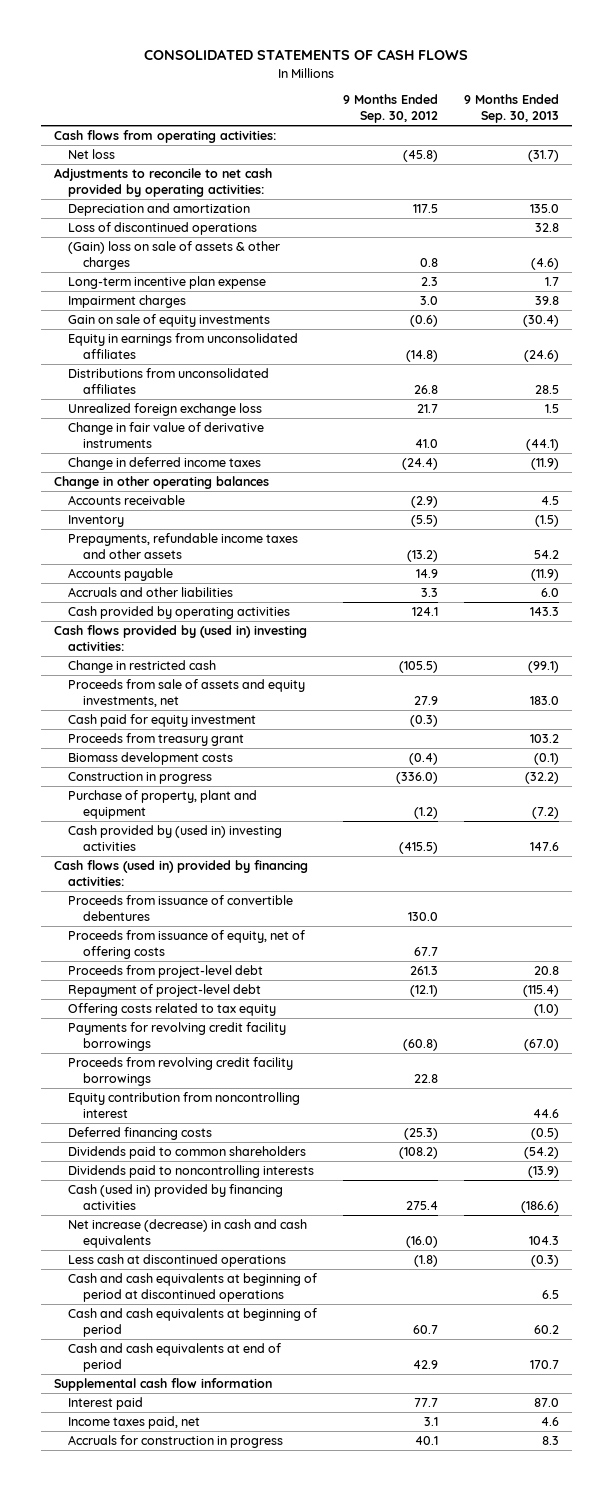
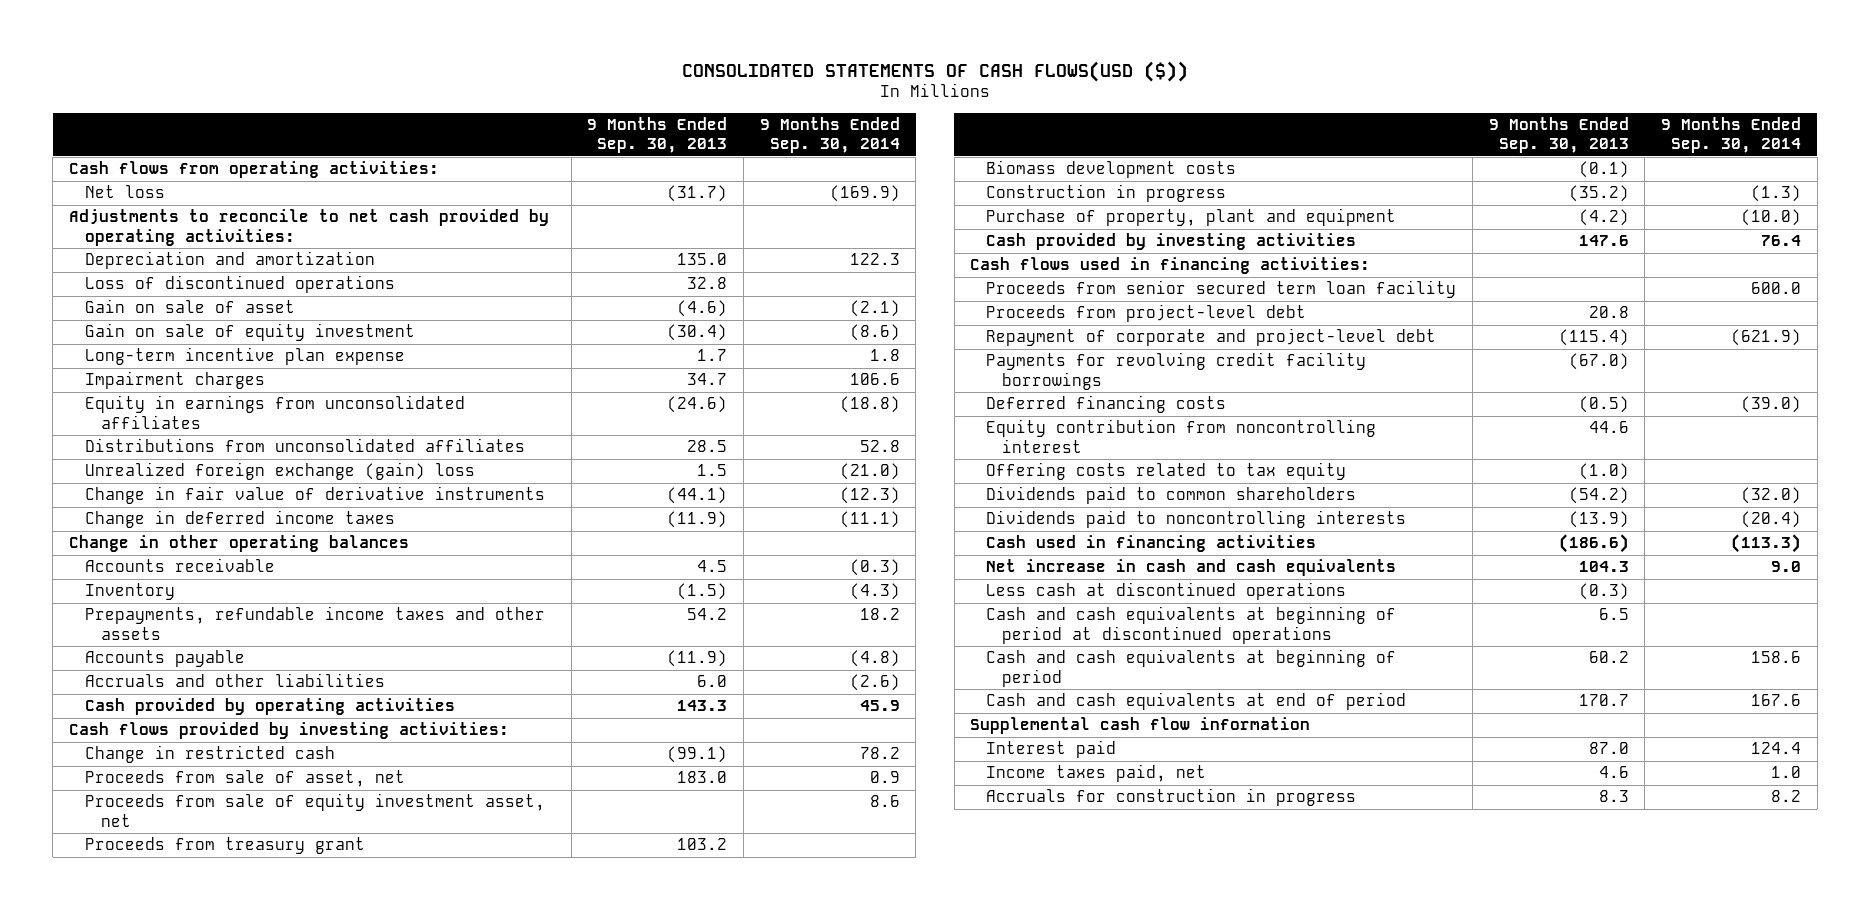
- CONSOLIDATED STATEMENTS OF CASH FLOWS
+ CONSOLIDATED STATEMENTS OF CASH FLOWS(USD ($))
- | 9 Months Ended Sep. 30, 2012 | 9 Months Ended Sep. 30, 2013
+ | 9 Months Ended Sep. 30, 2013 | 9 Months Ended Sep. 30, 2014
- (Gain) loss on sale of assets & other charges | 0.8 | (4.6)
+ Gain on sale of asset | (4.6) | (2.1)
+ Gain on sale of equity investment | (30.4) | (8.6)
- Impairment charges | 3.0 | 39.8
- Gain on sale of equity investments | (0.6) | (30.4)
+ Impairment charges | 34.7 | 106.6
- Unrealized foreign exchange loss | 21.7 | 1.5
+ Unrealized foreign exchange (gain) loss | 1.5 | (21.0)
- Cash flows provided by (used in) investing activities:
+ Cash flows provided by investing activities:
- Proceeds from sale of assets and equity investments, net | 27.9 | 183.0
- Cash paid for equity investment | (0.3) |
+ Proceeds from sale of asset, net | 183.0 | 0.9
+ Proceeds from sale of equity investment asset, net | | 8.6
- Construction in progress | (336.0) | (32.2)
- Purchase of property, plant and equipment | (1.2) | (7.2)
- Cash provided by (used in) investing activities | (415.5) | 147.6
- Cash flows (used in) provided by financing activities:
- Proceeds from issuance of convertible debentures | 130.0 |
- Proceeds from issuance of equity, net of offering costs | 67.7 |
+ Construction in progress | (35.2) | (1.3)
+ Purchase of property, plant and equipment | (4.2) | (10.0)
+ Cash provided by investing activities | 147.6 | 76.4
+ Cash flows used in financing activities:
+ Proceeds from senior secured term loan facility | | 600.0
- Repayment of project-level debt | (12.1) | (115.4)
+ Repayment of corporate and project-level debt | (115.4) | (621.9)
- Proceeds from revolving credit facility borrowings | 22.8 |
moved down: Equity contribution from noncontrolling interest | 44.6 |
moved down: Offering costs related to tax equity | (1.0) |
- Cash (used in) provided by financing activities | 275.4 | (186.6)
- Net increase (decrease) in cash and cash equivalents | (16.0) | 104.3
+ Cash used in financing activities | (186.6) | (113.3)
+ Net increase in cash and cash equivalents | 104.3 | 9.0

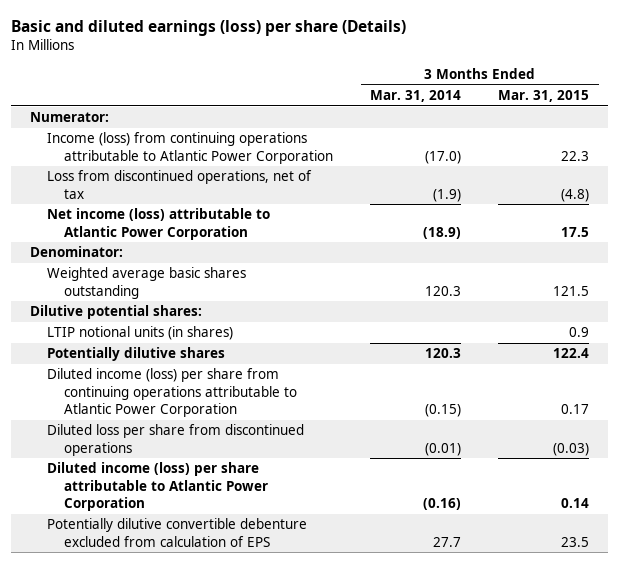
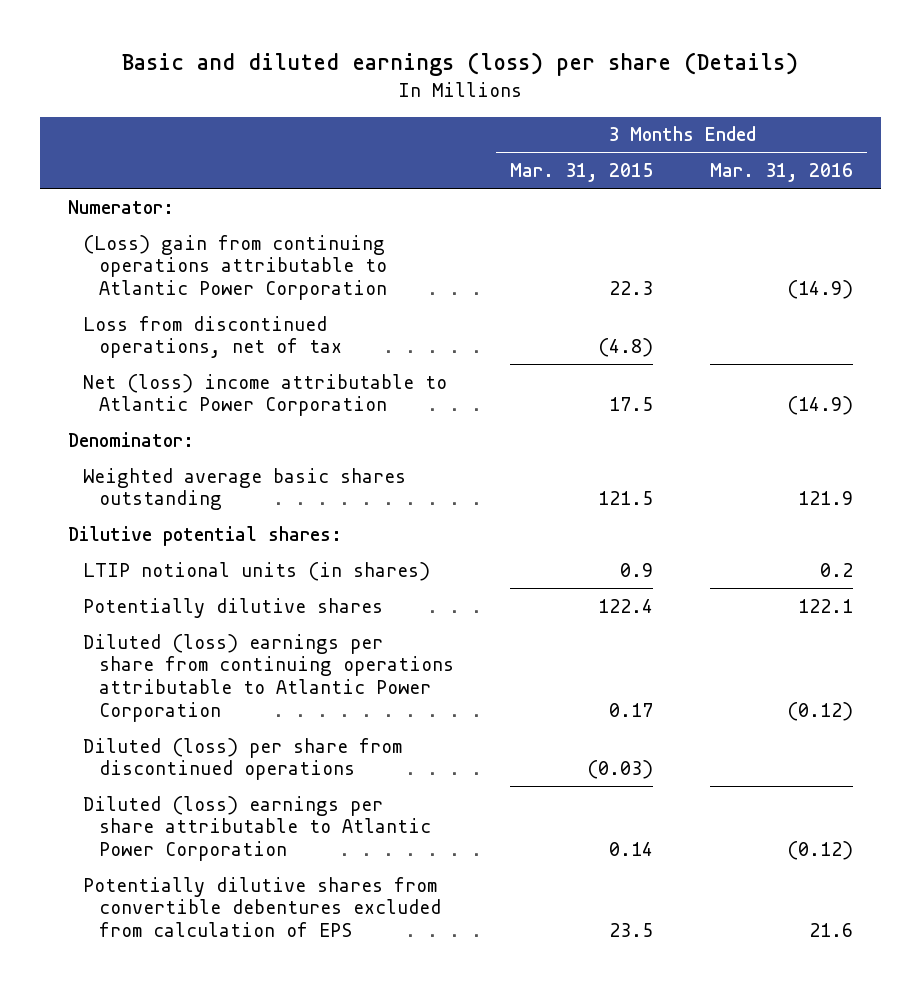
- | 3 Months Ended Mar. 31, 2014 | 3 Months Ended Mar. 31, 2015
+ | 3 Months Ended Mar. 31, 2015 | 3 Months Ended Mar. 31, 2016
- Income (loss) from continuing operations attributable to Atlantic Power Corporation | (17.0) | 22.3
+ (Loss) gain from continuing operations attributable to Atlantic Power Corporation | 22.3 | (14.9)
- Net income (loss) attributable to Atlantic Power Corporation | (18.9) | 17.5
+ Net (loss) income attributable to Atlantic Power Corporation | 17.5 | (14.9)
- Diluted income (loss) per share from continuing operations attributable to Atlantic Power Corporation | (0.15) | 0.17
- Diluted loss per share from discontinued operations | (0.01) | (0.03)
- Diluted income (loss) per share attributable to Atlantic Power Corporation | (0.16) | 0.14
- Potentially dilutive convertible debenture excluded from calculation of EPS | 27.7 | 23.5
+ Diluted (loss) earnings per share from continuing operations attributable to Atlantic Power Corporation | 0.17 | (0.12)
+ Diluted (loss) per share from discontinued operations | (0.03) |
+ Diluted (loss) earnings per share attributable to Atlantic Power Corporation | 0.14 | (0.12)
+ Potentially dilutive shares from convertible debentures excluded from calculation of EPS | 23.5 | 21.6

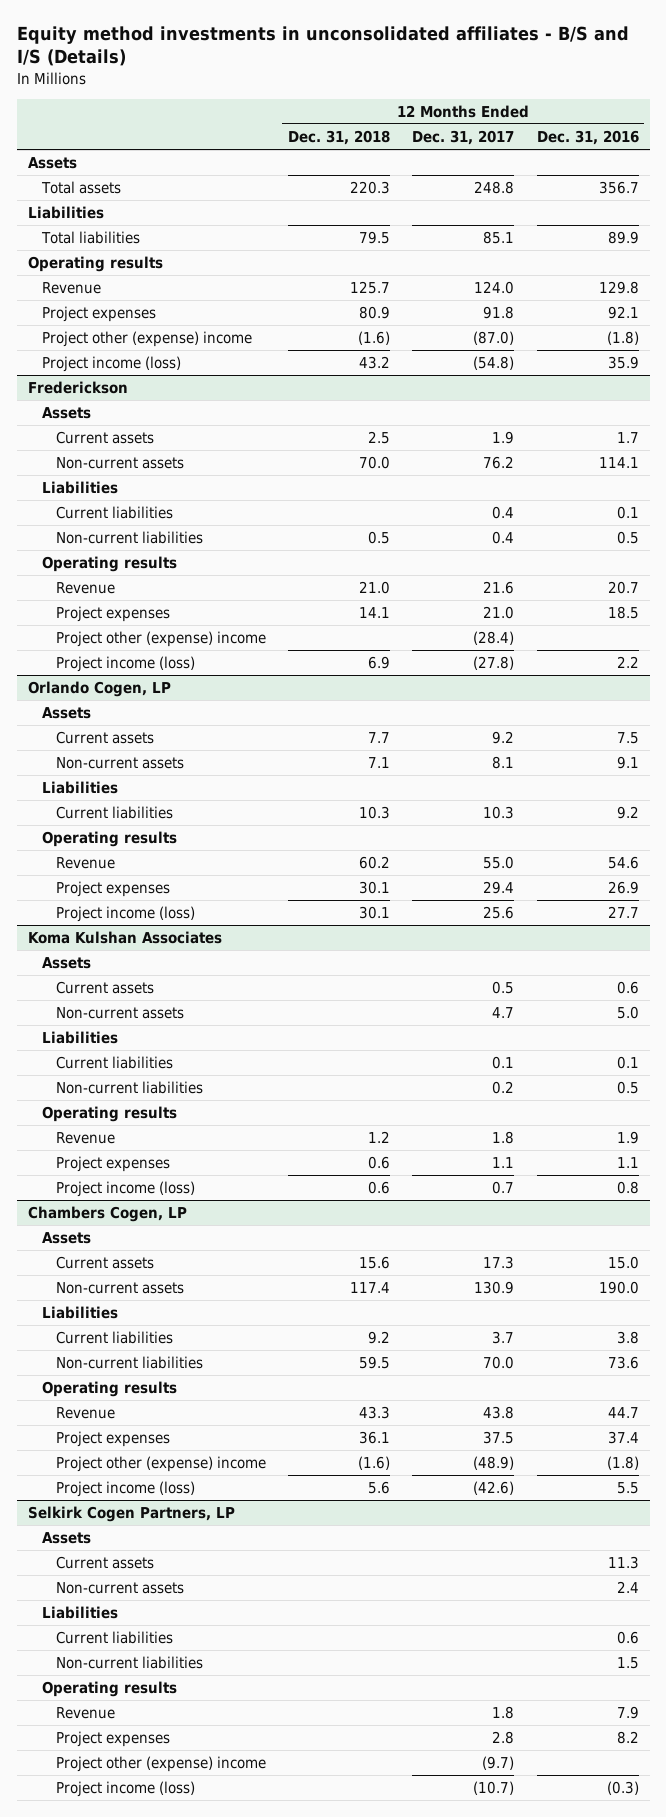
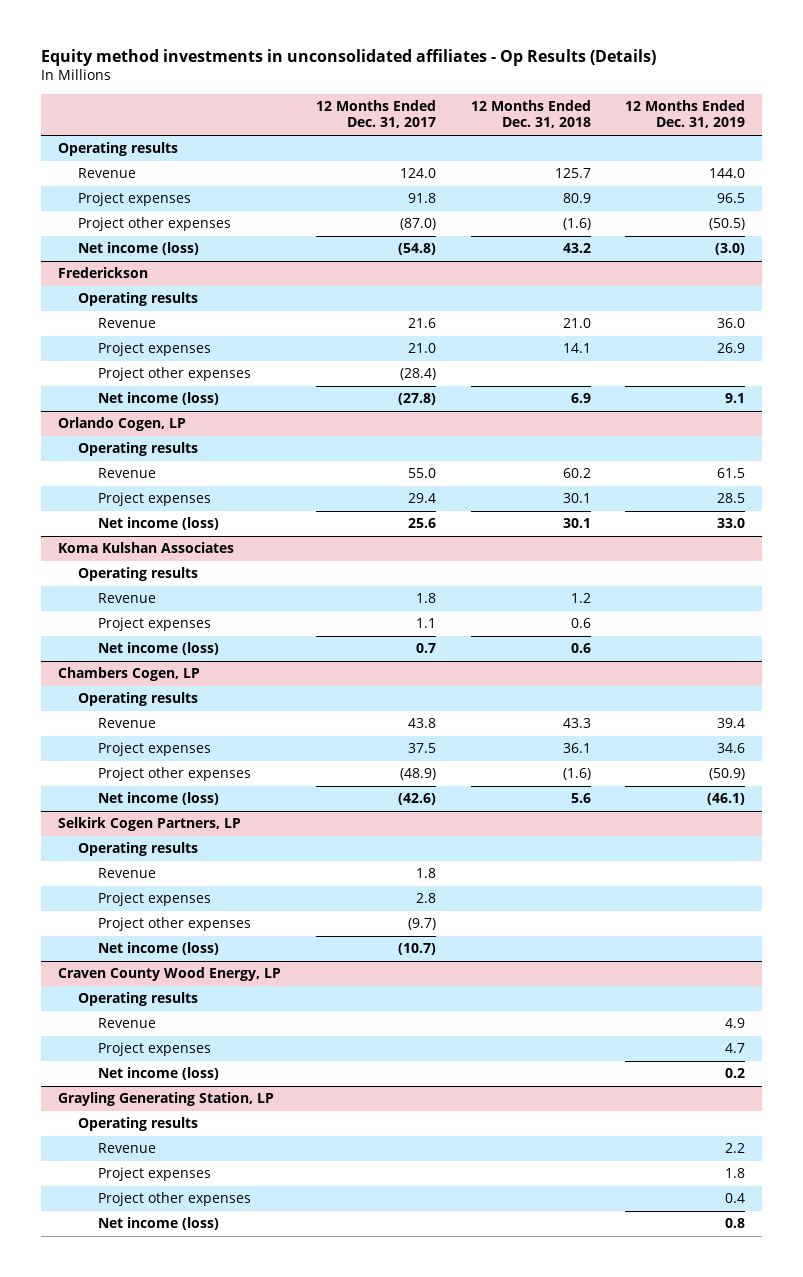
- Equity method investments in unconsolidated affiliates - B/S and I/S (Details)
+ Equity method investments in unconsolidated affiliates - Op Results (Details)
- | 12 Months Ended Dec. 31, 2018 | 12 Months Ended Dec. 31, 2017 | 12 Months Ended Dec. 31, 2016
+ | 12 Months Ended Dec. 31, 2017 | 12 Months Ended Dec. 31, 2018 | 12 Months Ended Dec. 31, 2019
- Assets
- Total assets | 220.3 | 248.8 | 356.7
- Liabilities
- Total liabilities | 79.5 | 85.1 | 89.9
- Project other (expense) income | (1.6) | (87.0) | (1.8)
- Project income (loss) | 43.2 | (54.8) | 35.9
+ Project other expenses | (87.0) | (1.6) | (50.5)
+ Net income (loss) | (54.8) | 43.2 | (3.0)
@ Frederickson
- Assets
- Current assets | 2.5 | 1.9 | 1.7
- Non-current assets | 70.0 | 76.2 | 114.1
- Liabilities
- Current liabilities | | 0.4 | 0.1
- Non-current liabilities | 0.5 | 0.4 | 0.5
- Project other (expense) income | | (28.4) |
- Project income (loss) | 6.9 | (27.8) | 2.2
+ Project other expenses | (28.4) | |
+ Net income (loss) | (27.8) | 6.9 | 9.1
@ Orlando Cogen, LP
- Assets
- Current assets | 7.7 | 9.2 | 7.5
- Non-current assets | 7.1 | 8.1 | 9.1
- Liabilities
- Current liabilities | 10.3 | 10.3 | 9.2
- Project income (loss) | 30.1 | 25.6 | 27.7
+ Net income (loss) | 25.6 | 30.1 | 33.0
@ Koma Kulshan Associates
- Assets
- Current assets | | 0.5 | 0.6
- Non-current assets | | 4.7 | 5.0
- Liabilities
- Current liabilities | | 0.1 | 0.1
- Non-current liabilities | | 0.2 | 0.5
- Project income (loss) | 0.6 | 0.7 | 0.8
+ Net income (loss) | 0.7 | 0.6 |
@ Chambers Cogen, LP
- Assets
- Current assets | 15.6 | 17.3 | 15.0
- Non-current assets | 117.4 | 130.9 | 190.0
- Liabilities
- Current liabilities | 9.2 | 3.7 | 3.8
- Non-current liabilities | 59.5 | 70.0 | 73.6
- Project other (expense) income | (1.6) | (48.9) | (1.8)
- Project income (loss) | 5.6 | (42.6) | 5.5
+ Project other expenses | (48.9) | (1.6) | (50.9)
+ Net income (loss) | (42.6) | 5.6 | (46.1)
@ Selkirk Cogen Partners, LP
- Assets
- Current assets | | | 11.3
- Non-current assets | | | 2.4
- Liabilities
- Current liabilities | | | 0.6
- Non-current liabilities | | | 1.5
- Project other (expense) income | | (9.7) |
- Project income (loss) | | (10.7) | (0.3)
+ Project other expenses | (9.7) | |
+ Net income (loss) | (10.7) | |
+ Craven County Wood Energy, LP
+ Operating results
+ Revenue | | | 4.9
+ Project expenses | | | 4.7
+ Net income (loss) | | | 0.2
+ Grayling Generating Station, LP
+ Operating results
+ Revenue | | | 2.2
+ Project expenses | | | 1.8
+ Project other expenses | | | 0.4
+ Net income (loss) | | | 0.8

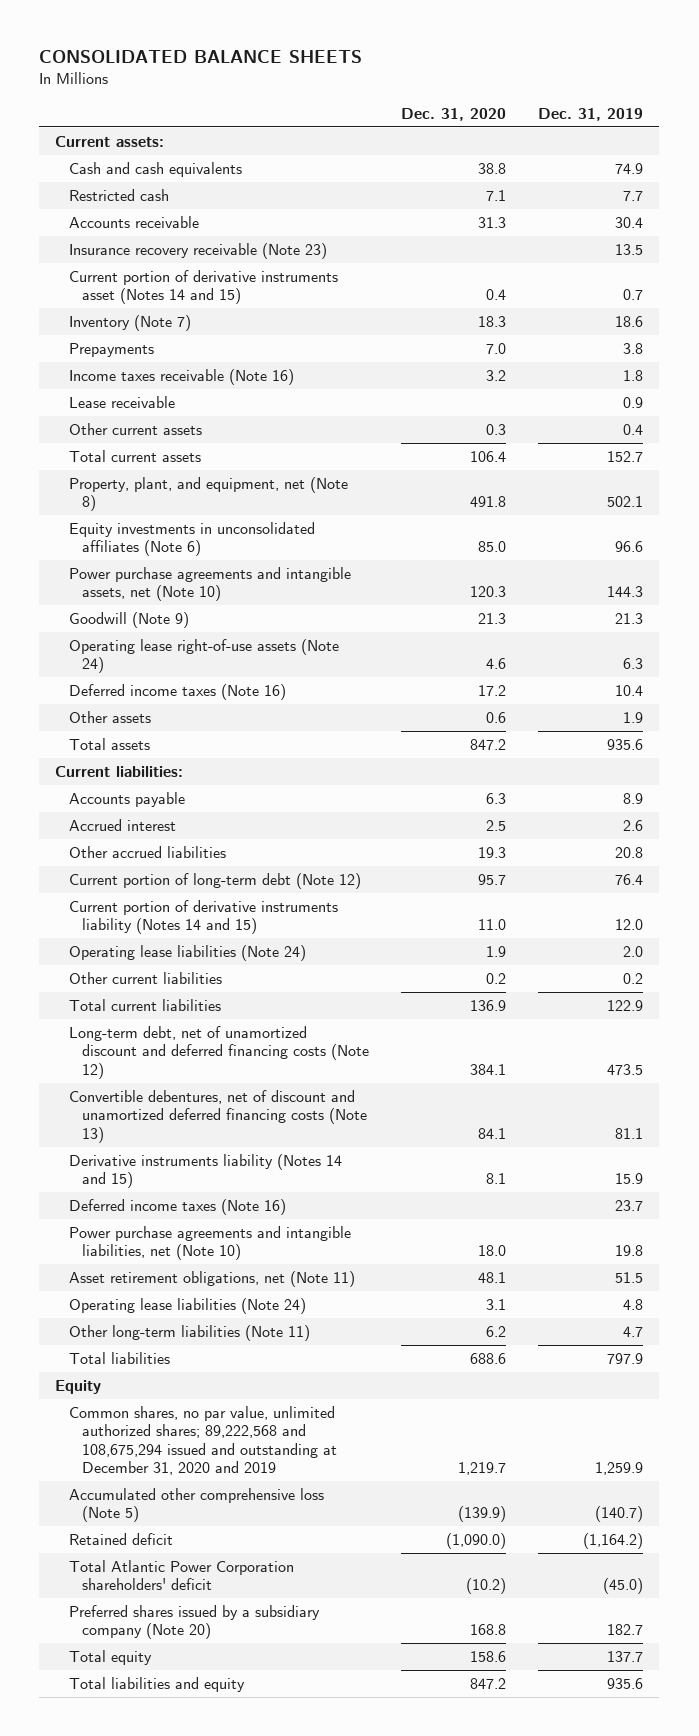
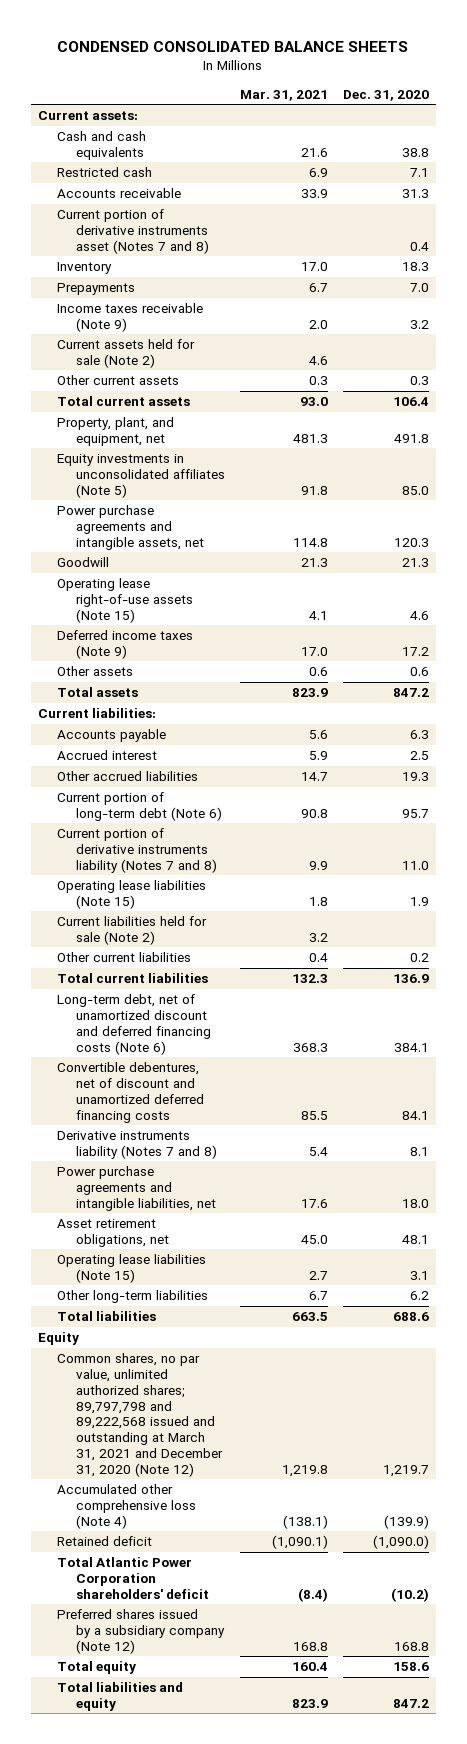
- CONSOLIDATED BALANCE SHEETS
+ CONDENSED CONSOLIDATED BALANCE SHEETS
- | Dec. 31, 2020 | Dec. 31, 2019
+ | Mar. 31, 2021 | Dec. 31, 2020
- Insurance recovery receivable (Note 23) | | 13.5
- Current portion of derivative instruments asset (Notes 14 and 15) | 0.4 | 0.7
- Inventory (Note 7) | 18.3 | 18.6
+ Current portion of derivative instruments asset (Notes 7 and 8) | | 0.4
+ Inventory | 17.0 | 18.3
- Income taxes receivable (Note 16) | 3.2 | 1.8
- Lease receivable | | 0.9
+ Income taxes receivable (Note 9) | 2.0 | 3.2
+ Current assets held for sale (Note 2) | 4.6 |
- Property, plant, and equipment, net (Note 8) | 491.8 | 502.1
- Equity investments in unconsolidated affiliates (Note 6) | 85.0 | 96.6
- Power purchase agreements and intangible assets, net (Note 10) | 120.3 | 144.3
- Goodwill (Note 9) | 21.3 | 21.3
- Operating lease right-of-use assets (Note 24) | 4.6 | 6.3
- Deferred income taxes (Note 16) | 17.2 | 10.4
+ Property, plant, and equipment, net | 481.3 | 491.8
+ Equity investments in unconsolidated affiliates (Note 5) | 91.8 | 85.0
+ Power purchase agreements and intangible assets, net | 114.8 | 120.3
+ Goodwill | 21.3 | 21.3
+ Operating lease right-of-use assets (Note 15) | 4.1 | 4.6
+ Deferred income taxes (Note 9) | 17.0 | 17.2
- Current portion of long-term debt (Note 12) | 95.7 | 76.4
- Current portion of derivative instruments liability (Notes 14 and 15) | 11.0 | 12.0
- Operating lease liabilities (Note 24) | 1.9 | 2.0
+ Current portion of long-term debt (Note 6) | 90.8 | 95.7
+ Current portion of derivative instruments liability (Notes 7 and 8) | 9.9 | 11.0
+ Operating lease liabilities (Note 15) | 1.8 | 1.9
+ Current liabilities held for sale (Note 2) | 3.2 |
- Long-term debt, net of unamortized discount and deferred financing costs (Note 12) | 384.1 | 473.5
- Convertible debentures, net of discount and unamortized deferred financing costs (Note 13) | 84.1 | 81.1
- Derivative instruments liability (Notes 14 and 15) | 8.1 | 15.9
- Deferred income taxes (Note 16) | | 23.7
- Power purchase agreements and intangible liabilities, net (Note 10) | 18.0 | 19.8
- Asset retirement obligations, net (Note 11) | 48.1 | 51.5
- Operating lease liabilities (Note 24) | 3.1 | 4.8
- Other long-term liabilities (Note 11) | 6.2 | 4.7
+ Long-term debt, net of unamortized discount and deferred financing costs (Note 6) | 368.3 | 384.1
+ Convertible debentures, net of discount and unamortized deferred financing costs | 85.5 | 84.1
+ Derivative instruments liability (Notes 7 and 8) | 5.4 | 8.1
+ Power purchase agreements and intangible liabilities, net | 17.6 | 18.0
+ Asset retirement obligations, net | 45.0 | 48.1
+ Operating lease liabilities (Note 15) | 2.7 | 3.1
+ Other long-term liabilities | 6.7 | 6.2
- Common shares, no par value, unlimited authorized shares; 89,222,568 and 108,675,294 issued and outstanding at December 31, 2020 and 2019 | 1,219.7 | 1,259.9
- Accumulated other comprehensive loss (Note 5) | (139.9) | (140.7)
+ Common shares, no par value, unlimited authorized shares; 89,797,798 and 89,222,568 issued and outstanding at March 31, 2021 and December 31, 2020 (Note 12) | 1,219.8 | 1,219.7
+ Accumulated other comprehensive loss (Note 4) | (138.1) | (139.9)
- Preferred shares issued by a subsidiary company (Note 20) | 168.8 | 182.7
+ Preferred shares issued by a subsidiary company (Note 12) | 168.8 | 168.8

